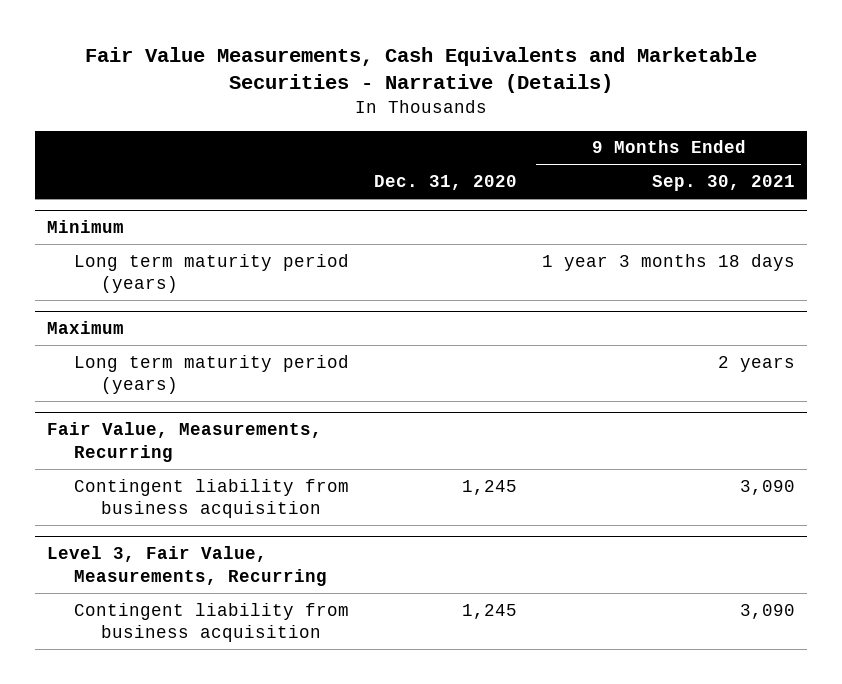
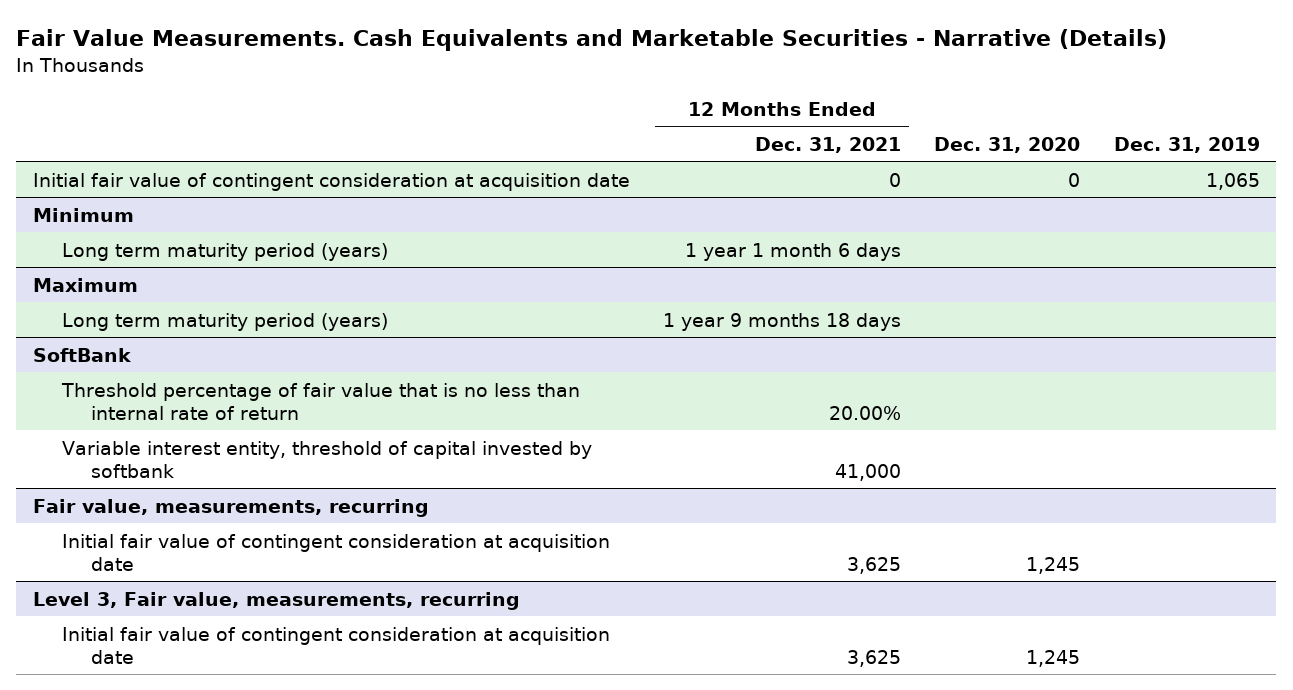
- Fair Value Measurements, Cash Equivalents and Marketable Securities - Narrative (Details)
+ Fair Value Measurements. Cash Equivalents and Marketable Securities - Narrative (Details)
- | Dec. 31, 2020 | 9 Months Ended Sep. 30, 2021
+ | 12 Months Ended Dec. 31, 2021 | Dec. 31, 2020 | Dec. 31, 2019
+ Initial fair value of contingent consideration at acquisition date | 0 | 0 | 1,065
- Fair Value, Measurements, Recurring
- Contingent liability from business acquisition | 1,245 | 3,090
- Level 3, Fair Value, Measurements, Recurring
- Contingent liability from business acquisition | 1,245 | 3,090
+ SoftBank
+ Threshold percentage of fair value that is no less than internal rate of return | 20.00% | |
+ Variable interest entity, threshold of capital invested by softbank | 41,000 | |
+ Fair value, measurements, recurring
+ Initial fair value of contingent consideration at acquisition date | 3,625 | 1,245 |
+ Level 3, Fair value, measurements, recurring
+ Initial fair value of contingent consideration at acquisition date | 3,625 | 1,245 |

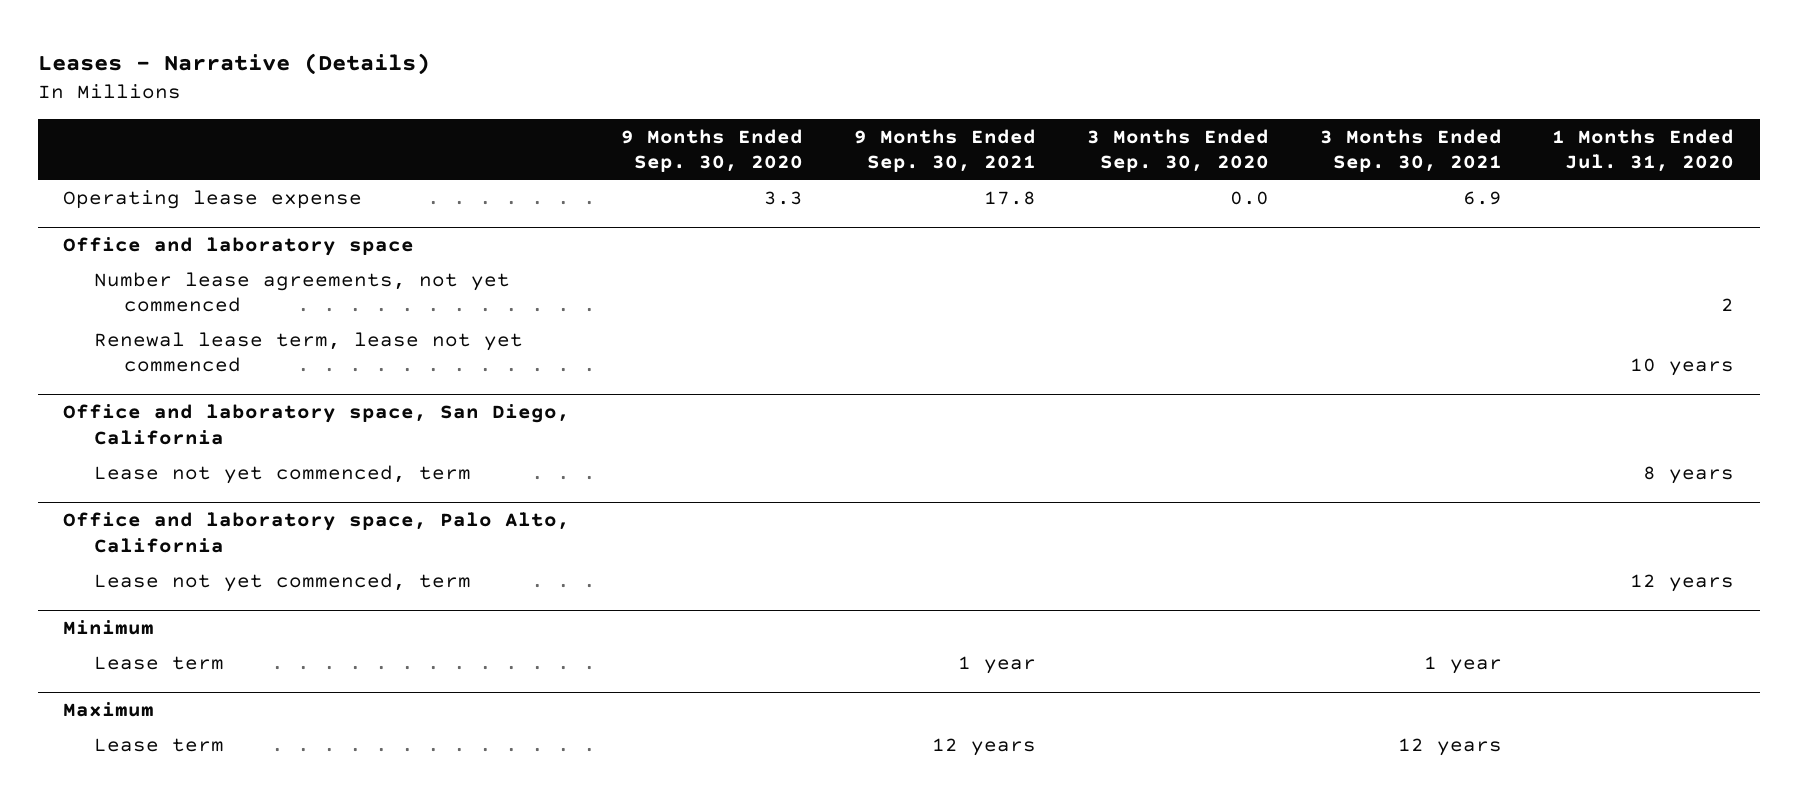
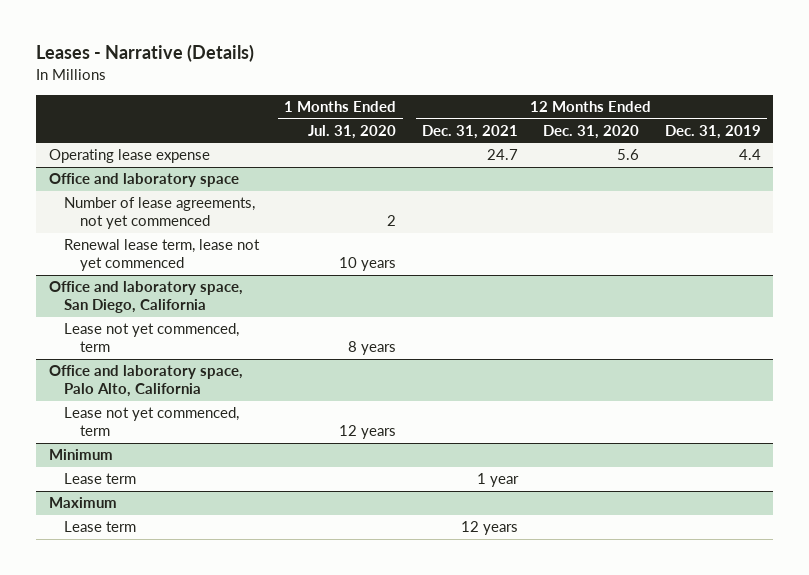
- | 9 Months Ended Sep. 30, 2020 | 9 Months Ended Sep. 30, 2021 | 3 Months Ended Sep. 30, 2020 | 3 Months Ended Sep. 30, 2021 | 1 Months Ended Jul. 31, 2020
+ | 1 Months Ended Jul. 31, 2020 | 12 Months Ended Dec. 31, 2021 | 12 Months Ended Dec. 31, 2020 | 12 Months Ended Dec. 31, 2019
@ Office and laboratory space
- Number lease agreements, not yet commenced | | | | | 2
+ Number of lease agreements, not yet commenced | 2 | | |

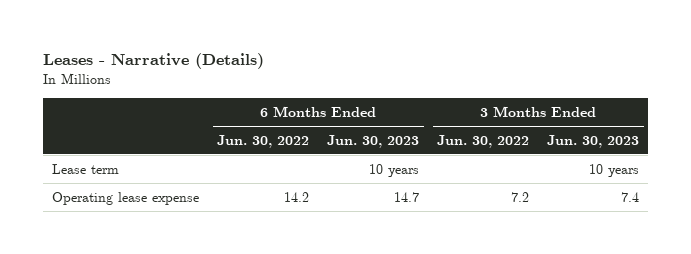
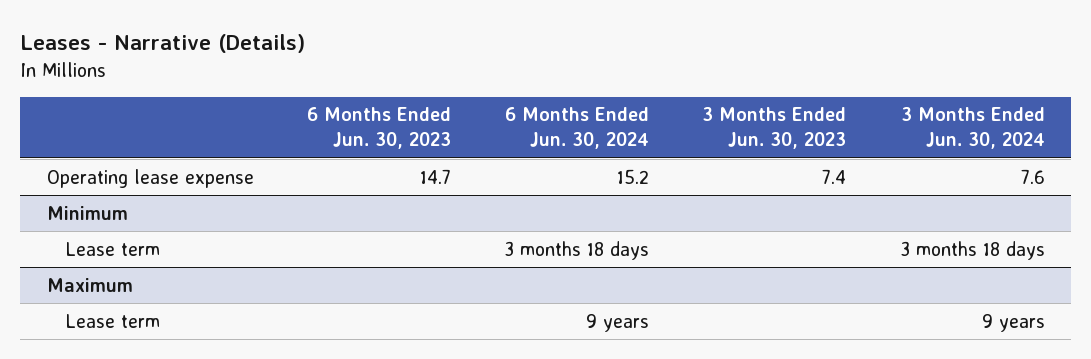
- | 6 Months Ended Jun. 30, 2022 | 6 Months Ended Jun. 30, 2023 | 3 Months Ended Jun. 30, 2022 | 3 Months Ended Jun. 30, 2023
+ | 6 Months Ended Jun. 30, 2023 | 6 Months Ended Jun. 30, 2024 | 3 Months Ended Jun. 30, 2023 | 3 Months Ended Jun. 30, 2024
- Lease term | | 10 years | | 10 years
+ Minimum
+ Lease term | | 3 months 18 days | | 3 months 18 days
+ Maximum
+ Lease term | | 9 years | | 9 years

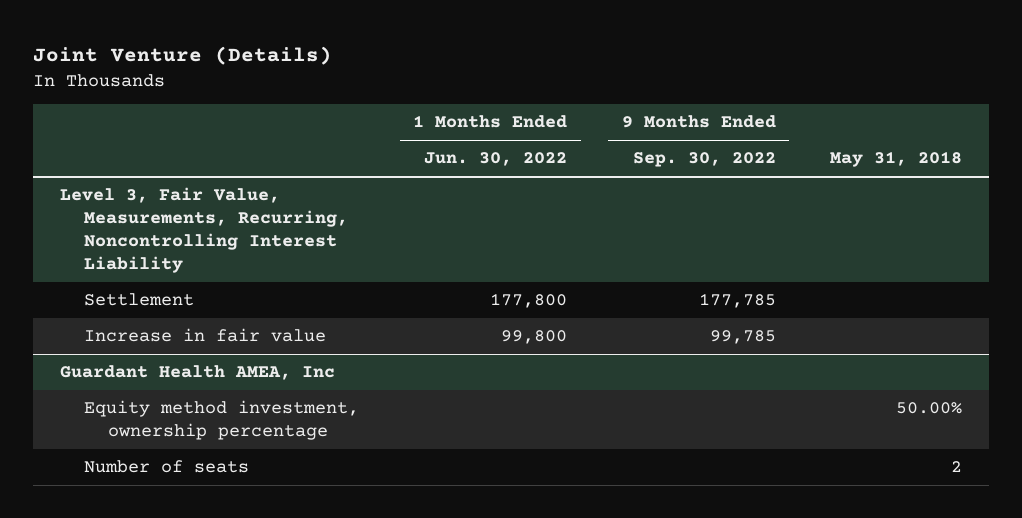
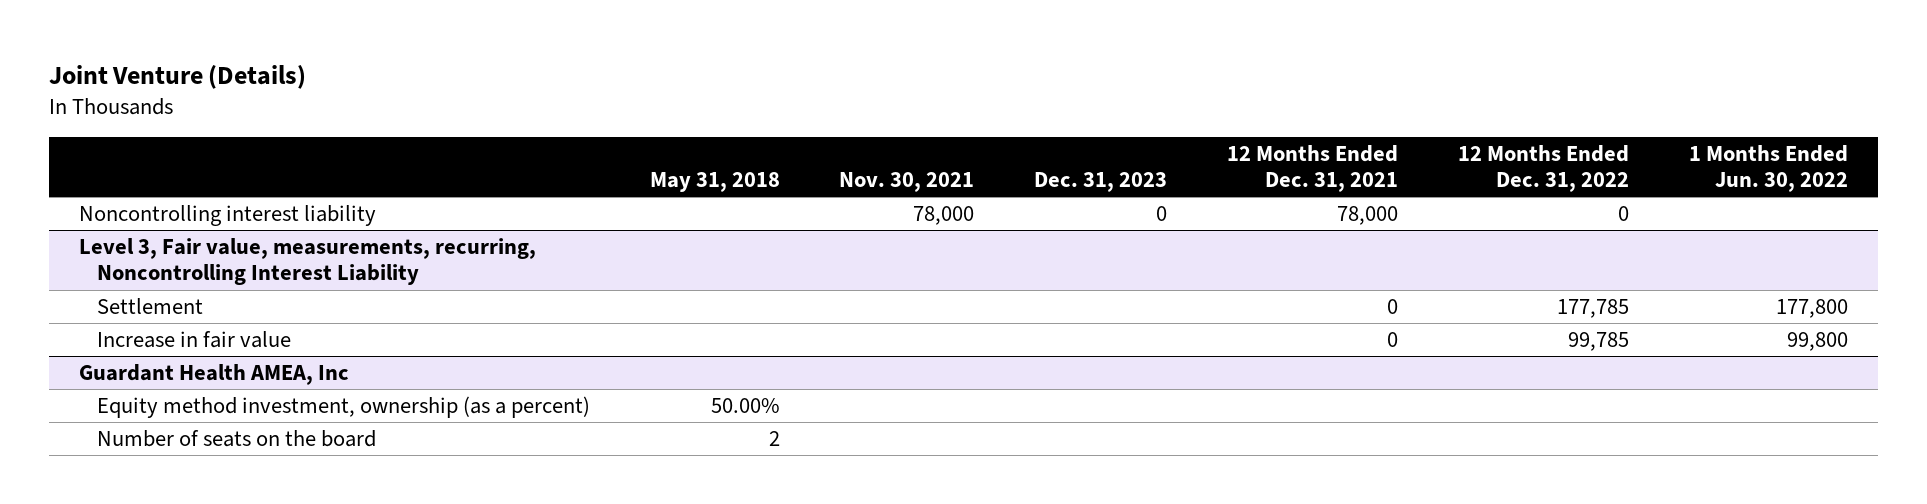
- | 1 Months Ended Jun. 30, 2022 | 9 Months Ended Sep. 30, 2022 | May 31, 2018
+ | May 31, 2018 | Nov. 30, 2021 | Dec. 31, 2023 | 12 Months Ended Dec. 31, 2021 | 12 Months Ended Dec. 31, 2022 | 1 Months Ended Jun. 30, 2022
- Level 3, Fair Value, Measurements, Recurring, Noncontrolling Interest Liability
+ Noncontrolling interest liability | | 78,000 | 0 | 78,000 | 0 |
+ Level 3, Fair value, measurements, recurring, Noncontrolling Interest Liability
@ Guardant Health AMEA, Inc
- Equity method investment, ownership percentage | | | 50.00%
- Number of seats | | | 2
+ Equity method investment, ownership (as a percent) | 50.00% | | | | |
+ Number of seats on the board | 2 | | | | |

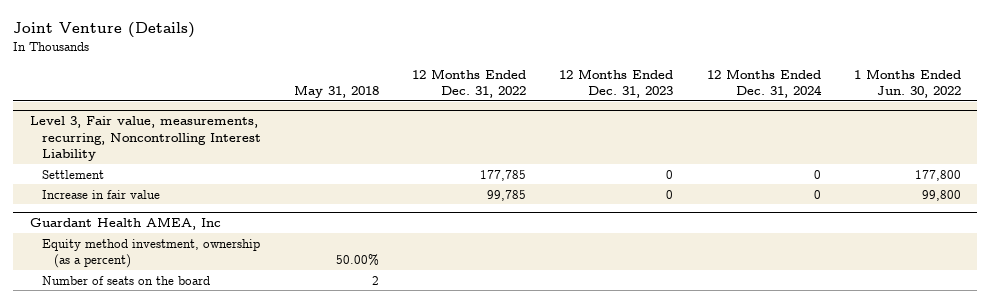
- | May 31, 2018 | Nov. 30, 2021 | Dec. 31, 2023 | 12 Months Ended Dec. 31, 2021 | 12 Months Ended Dec. 31, 2022 | 1 Months Ended Jun. 30, 2022
+ | May 31, 2018 | 12 Months Ended Dec. 31, 2022 | 12 Months Ended Dec. 31, 2023 | 12 Months Ended Dec. 31, 2024 | 1 Months Ended Jun. 30, 2022
- Noncontrolling interest liability | | 78,000 | 0 | 78,000 | 0 |

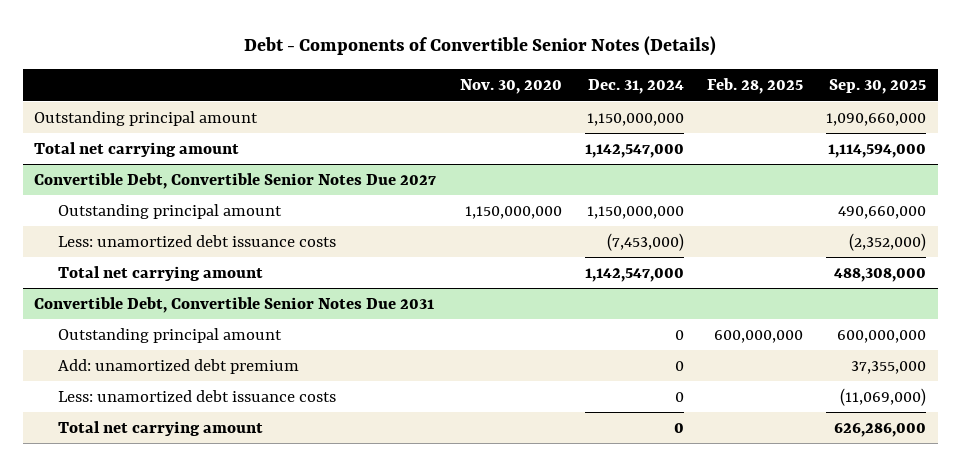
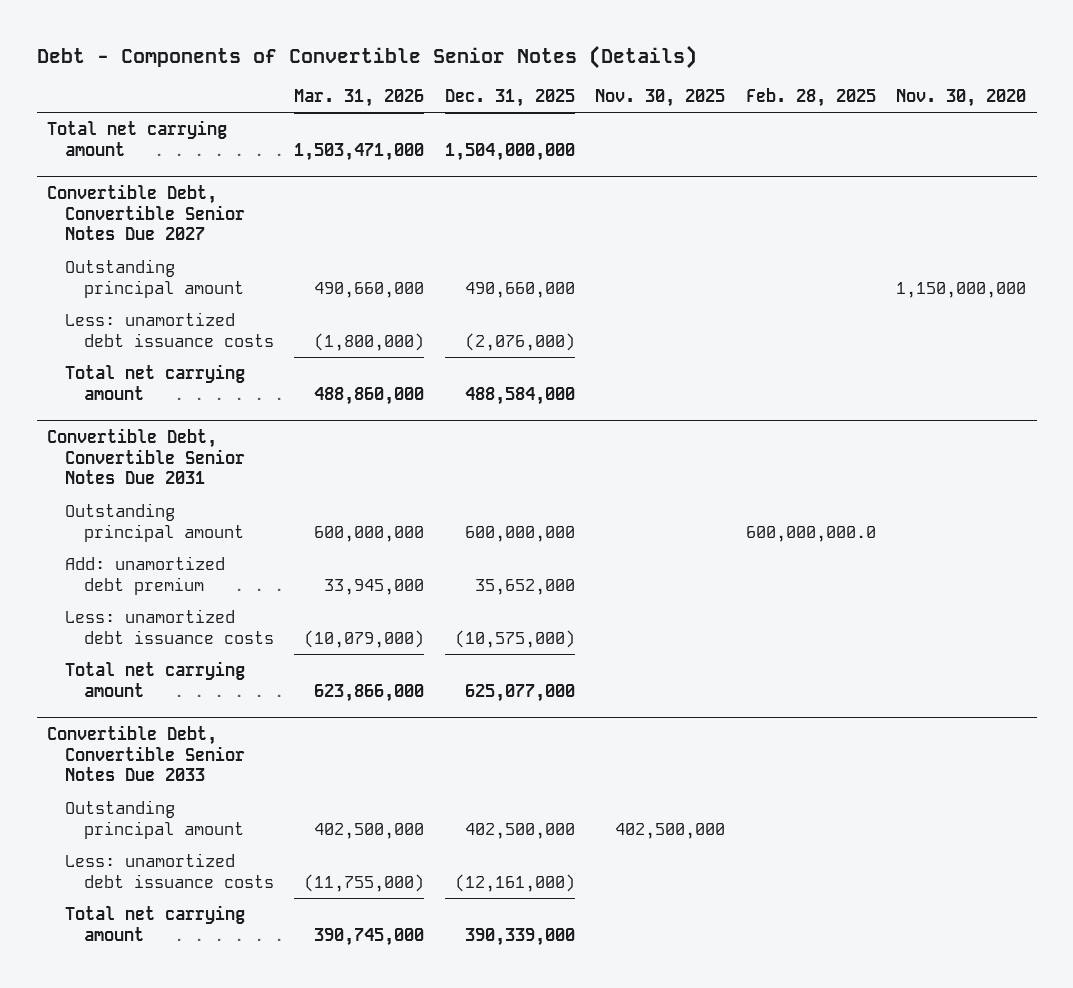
- | Nov. 30, 2020 | Dec. 31, 2024 | Feb. 28, 2025 | Sep. 30, 2025
+ | Mar. 31, 2026 | Dec. 31, 2025 | Nov. 30, 2025 | Feb. 28, 2025 | Nov. 30, 2020
- Outstanding principal amount | | 1,150,000,000 | | 1,090,660,000
@ Convertible Debt, Convertible Senior Notes Due 2031
- Outstanding principal amount | | 0 | 600,000,000 | 600,000,000
+ Outstanding principal amount | 600,000,000 | 600,000,000 | | 600,000,000.0 |
+ Convertible Debt, Convertible Senior Notes Due 2033
+ Outstanding principal amount | 402,500,000 | 402,500,000 | 402,500,000 | |
+ Less: unamortized debt issuance costs | (11,755,000) | (12,161,000) | | |
+ Total net carrying amount | 390,745,000 | 390,339,000 | | |

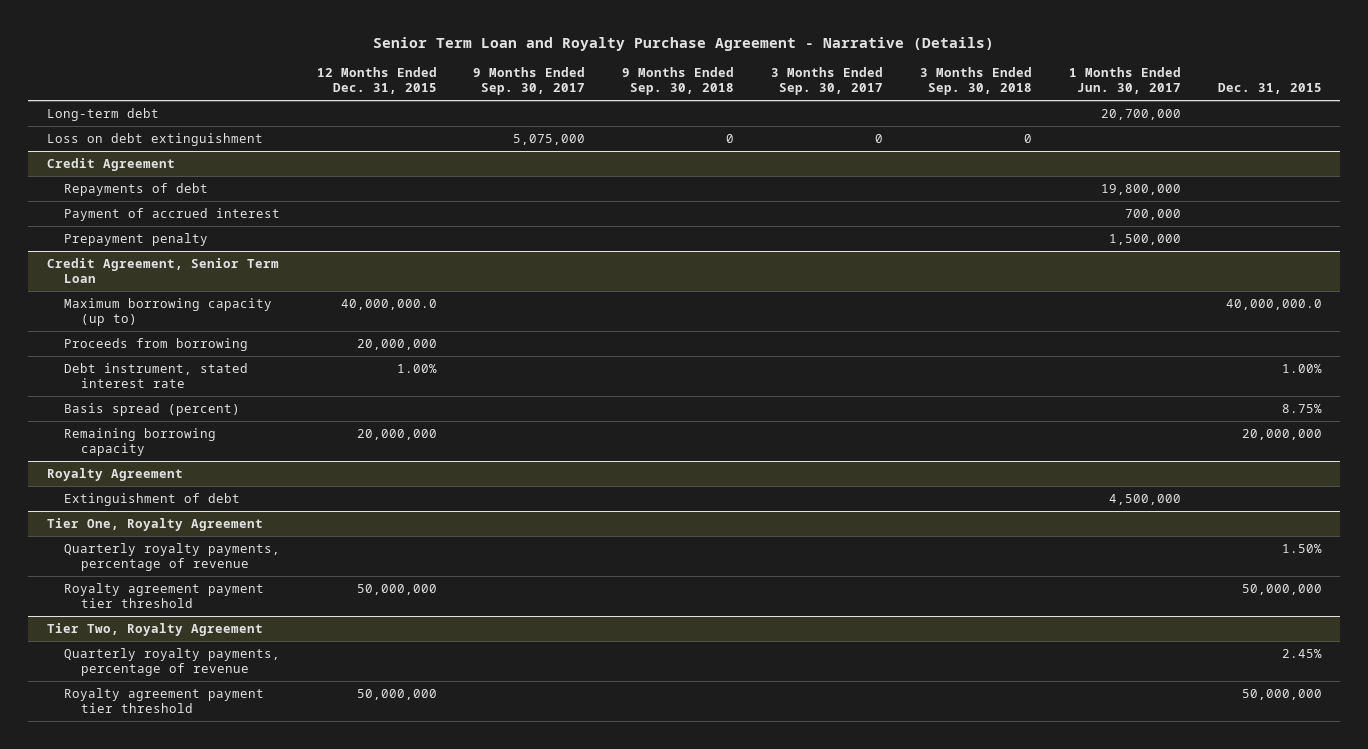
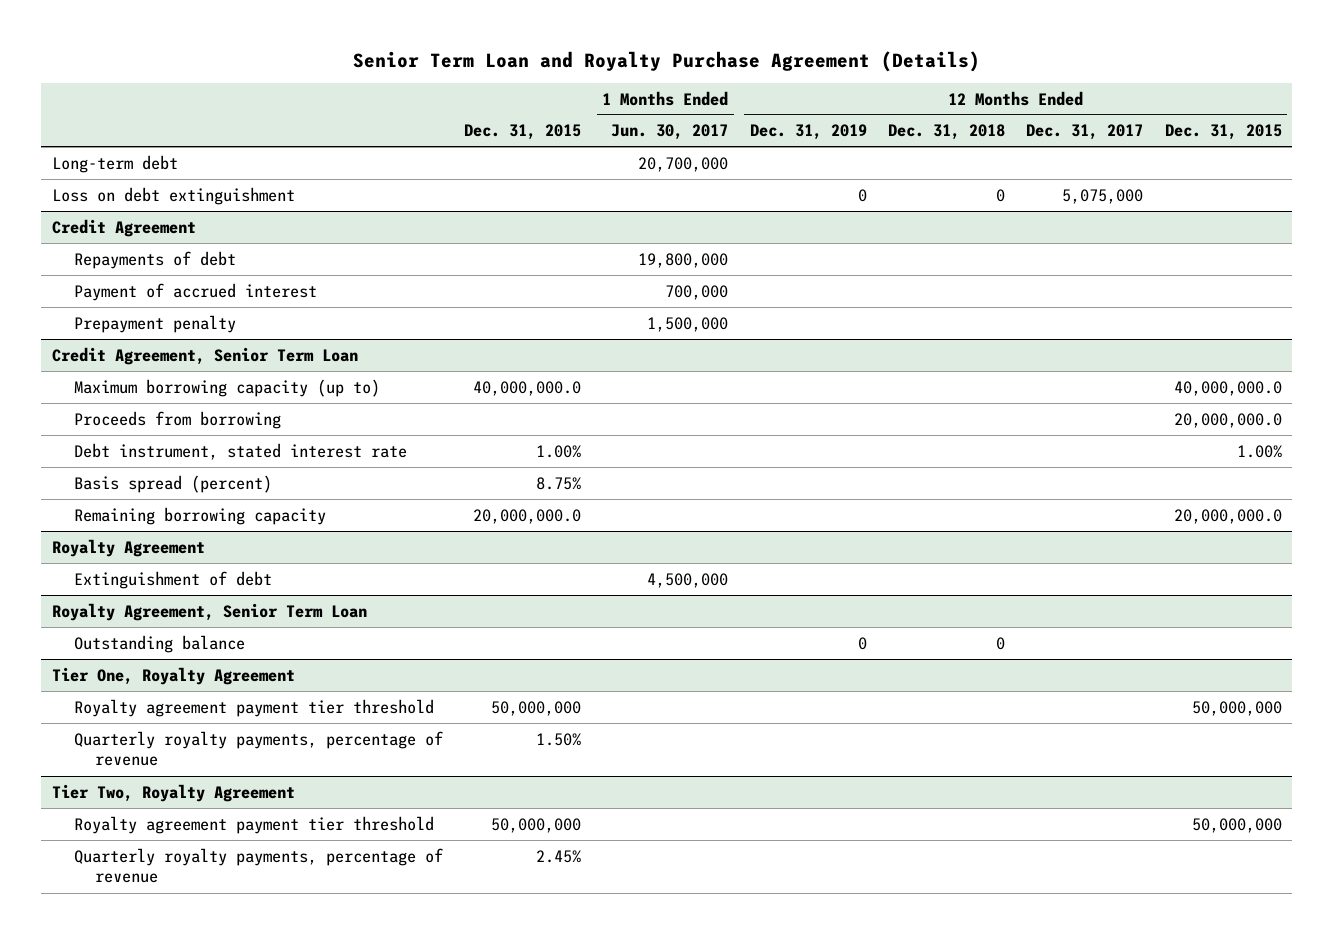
- Senior Term Loan and Royalty Purchase Agreement - Narrative (Details)
+ Senior Term Loan and Royalty Purchase Agreement (Details)
- | 12 Months Ended Dec. 31, 2015 | 9 Months Ended Sep. 30, 2017 | 9 Months Ended Sep. 30, 2018 | 3 Months Ended Sep. 30, 2017 | 3 Months Ended Sep. 30, 2018 | 1 Months Ended Jun. 30, 2017 | Dec. 31, 2015
+ | Dec. 31, 2015 | 1 Months Ended Jun. 30, 2017 | 12 Months Ended Dec. 31, 2019 | 12 Months Ended Dec. 31, 2018 | 12 Months Ended Dec. 31, 2017 | 12 Months Ended Dec. 31, 2015
@ Credit Agreement, Senior Term Loan
- Proceeds from borrowing | 20,000,000 | | | | | |
+ Proceeds from borrowing | | | | | | 20,000,000.0
- Remaining borrowing capacity | 20,000,000 | | | | | | 20,000,000
+ Remaining borrowing capacity | 20,000,000.0 | | | | | 20,000,000.0
+ Royalty Agreement, Senior Term Loan
+ Outstanding balance | | | 0 | 0 | |
@ Tier One, Royalty Agreement
moved down: Quarterly royalty payments, percentage of revenue | 1.50% | | | | |
@ Tier Two, Royalty Agreement
moved down: Quarterly royalty payments, percentage of revenue | 2.45% | | | | |

